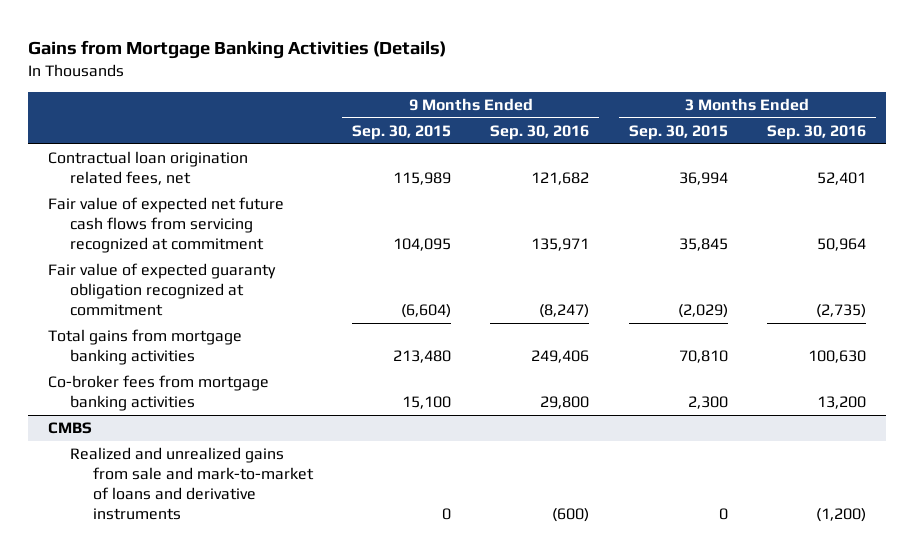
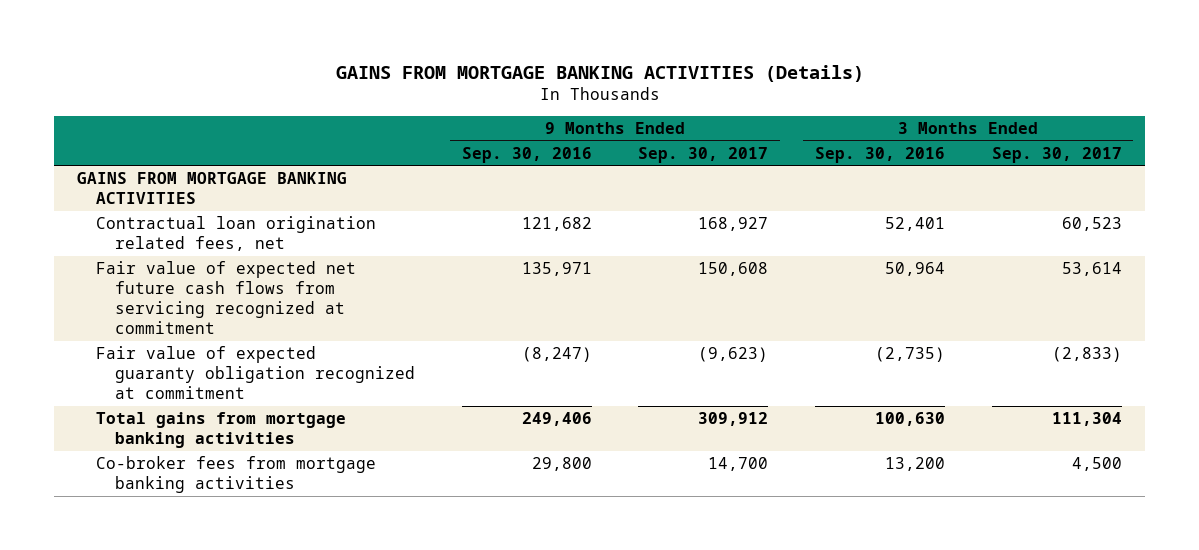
- Gains from Mortgage Banking Activities (Details)
+ GAINS FROM MORTGAGE BANKING ACTIVITIES (Details)
- | 9 Months Ended Sep. 30, 2015 | 9 Months Ended Sep. 30, 2016 | 3 Months Ended Sep. 30, 2015 | 3 Months Ended Sep. 30, 2016
+ | 9 Months Ended Sep. 30, 2016 | 9 Months Ended Sep. 30, 2017 | 3 Months Ended Sep. 30, 2016 | 3 Months Ended Sep. 30, 2017
+ GAINS FROM MORTGAGE BANKING ACTIVITIES
- CMBS
- Realized and unrealized gains from sale and mark-to-market of loans and derivative instruments | 0 | (600) | 0 | (1,200)

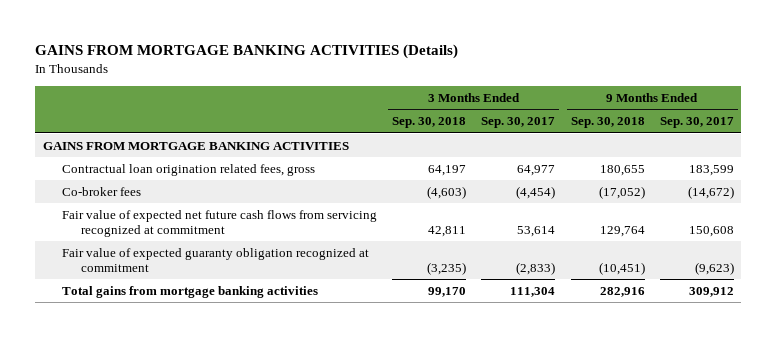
- | 9 Months Ended Sep. 30, 2016 | 9 Months Ended Sep. 30, 2017 | 3 Months Ended Sep. 30, 2016 | 3 Months Ended Sep. 30, 2017
+ | 3 Months Ended Sep. 30, 2018 | 3 Months Ended Sep. 30, 2017 | 9 Months Ended Sep. 30, 2018 | 9 Months Ended Sep. 30, 2017
- Contractual loan origination related fees, net | 121,682 | 168,927 | 52,401 | 60,523
+ Contractual loan origination related fees, gross | 64,197 | 64,977 | 180,655 | 183,599
+ Co-broker fees | (4,603) | (4,454) | (17,052) | (14,672)
- Co-broker fees from mortgage banking activities | 29,800 | 14,700 | 13,200 | 4,500

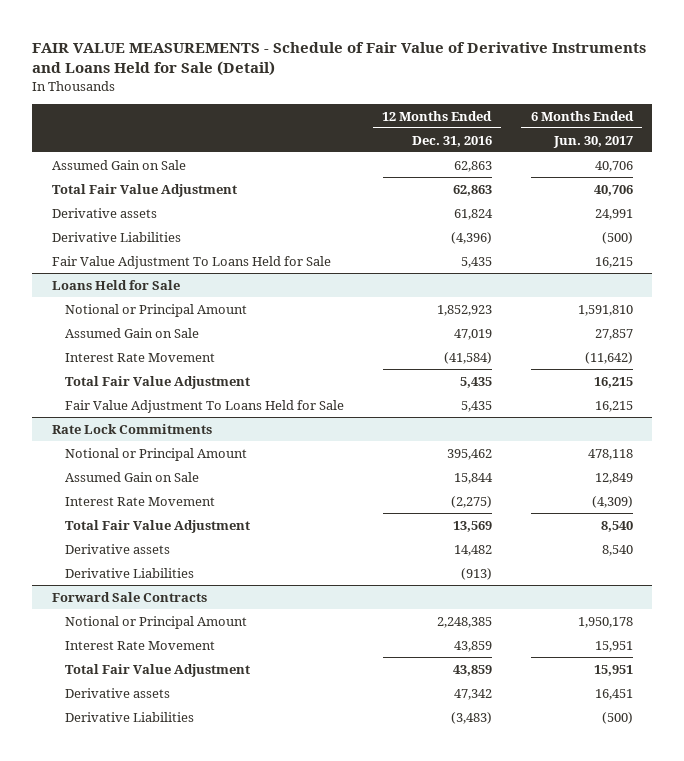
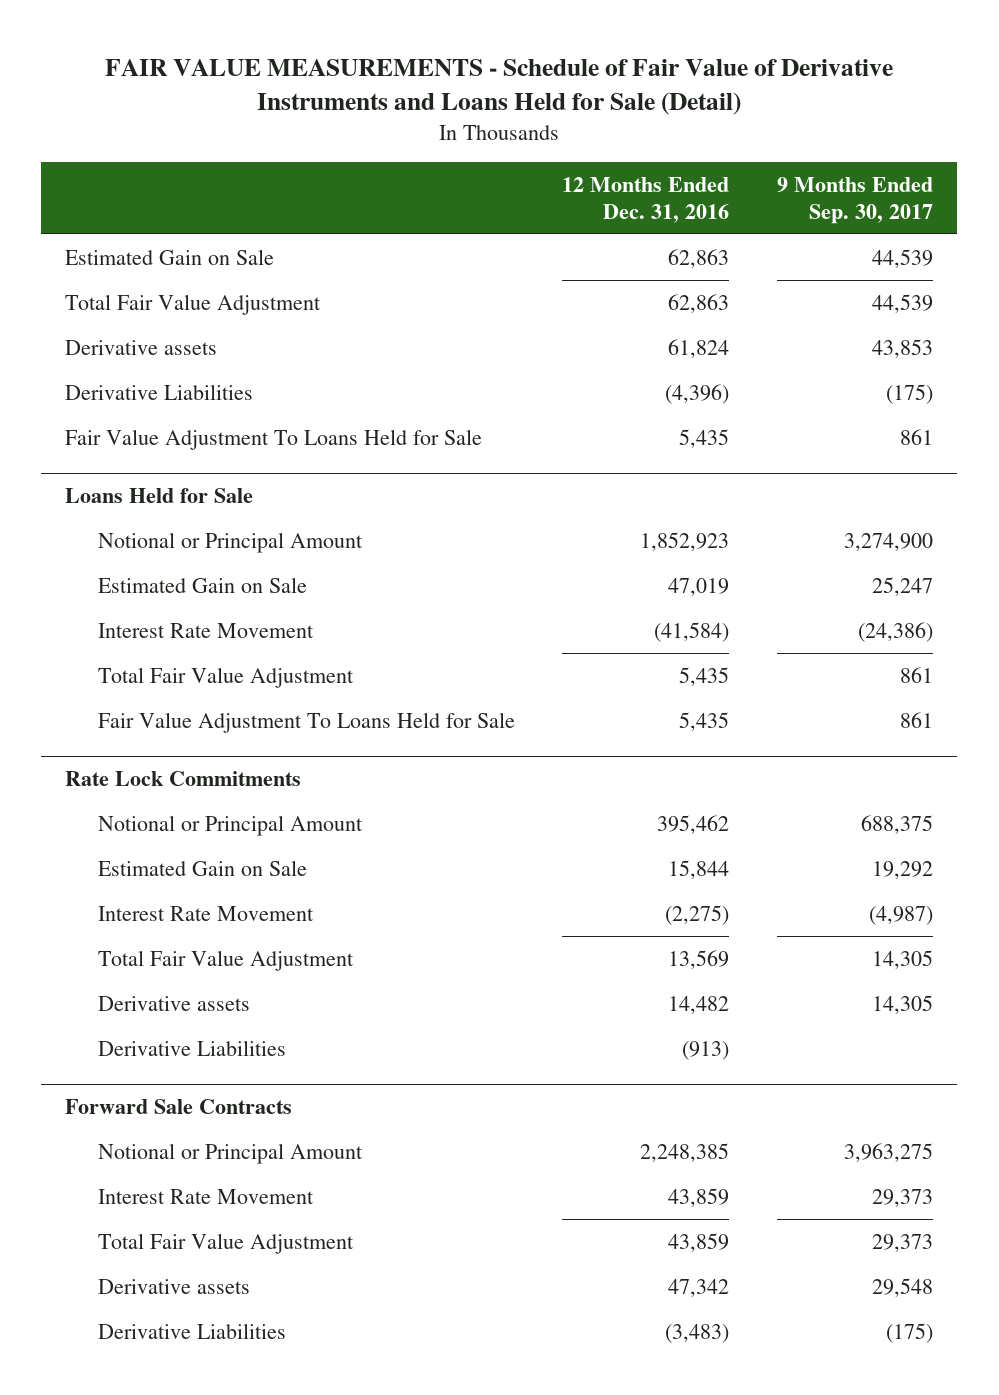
- | 12 Months Ended Dec. 31, 2016 | 6 Months Ended Jun. 30, 2017
+ | 12 Months Ended Dec. 31, 2016 | 9 Months Ended Sep. 30, 2017
- Assumed Gain on Sale | 62,863 | 40,706
+ Estimated Gain on Sale | 62,863 | 44,539
@ Loans Held for Sale
- Assumed Gain on Sale | 47,019 | 27,857
+ Estimated Gain on Sale | 47,019 | 25,247
@ Rate Lock Commitments
- Assumed Gain on Sale | 15,844 | 12,849
+ Estimated Gain on Sale | 15,844 | 19,292

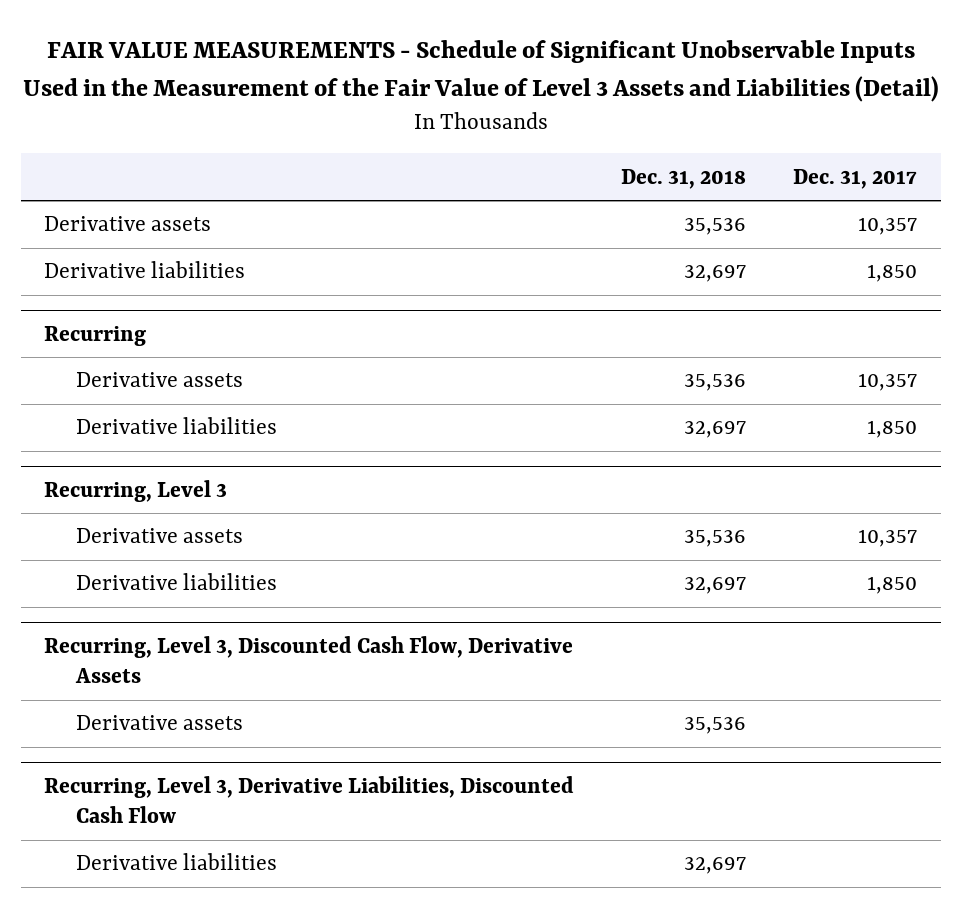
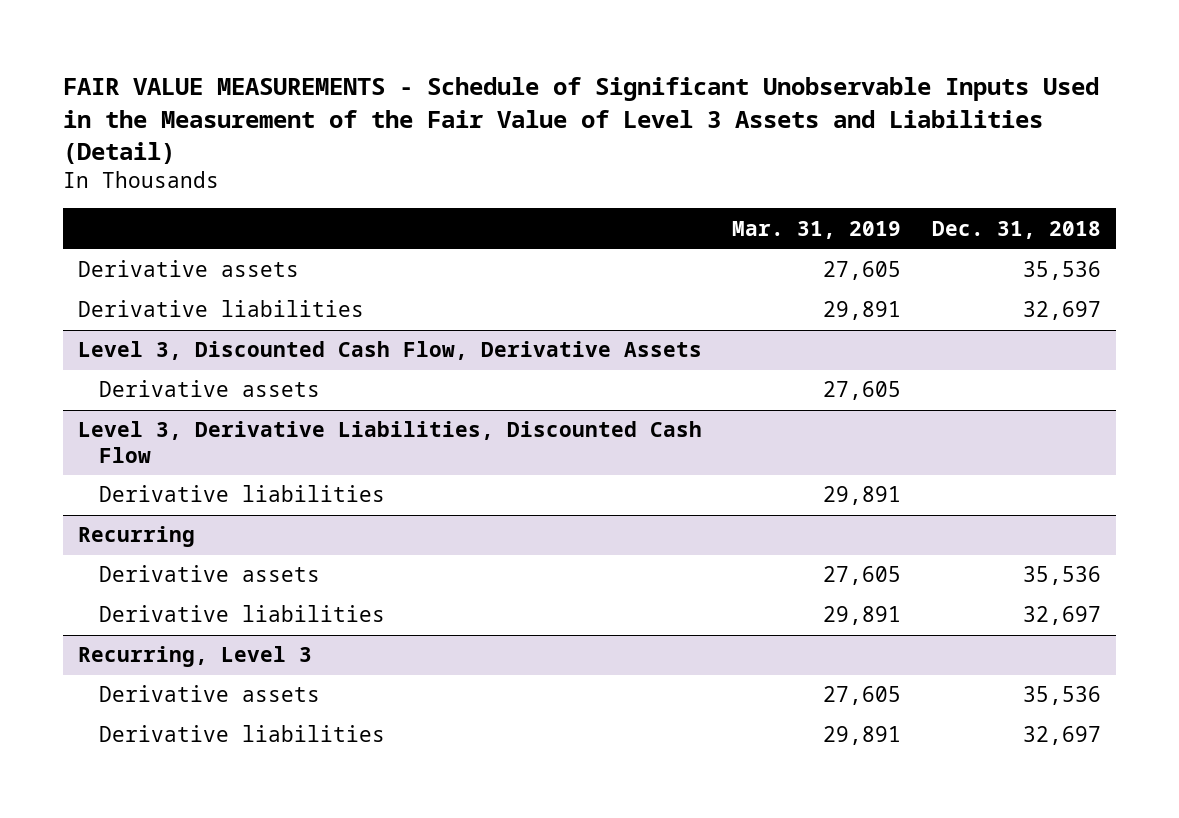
- | Dec. 31, 2018 | Dec. 31, 2017
+ | Mar. 31, 2019 | Dec. 31, 2018
+ Level 3, Discounted Cash Flow, Derivative Assets
+ Derivative assets | 27,605 |
+ Level 3, Derivative Liabilities, Discounted Cash Flow
+ Derivative liabilities | 29,891 |
- Recurring, Level 3, Discounted Cash Flow, Derivative Assets
- Derivative assets | 35,536 |
- Recurring, Level 3, Derivative Liabilities, Discounted Cash Flow
- Derivative liabilities | 32,697 |

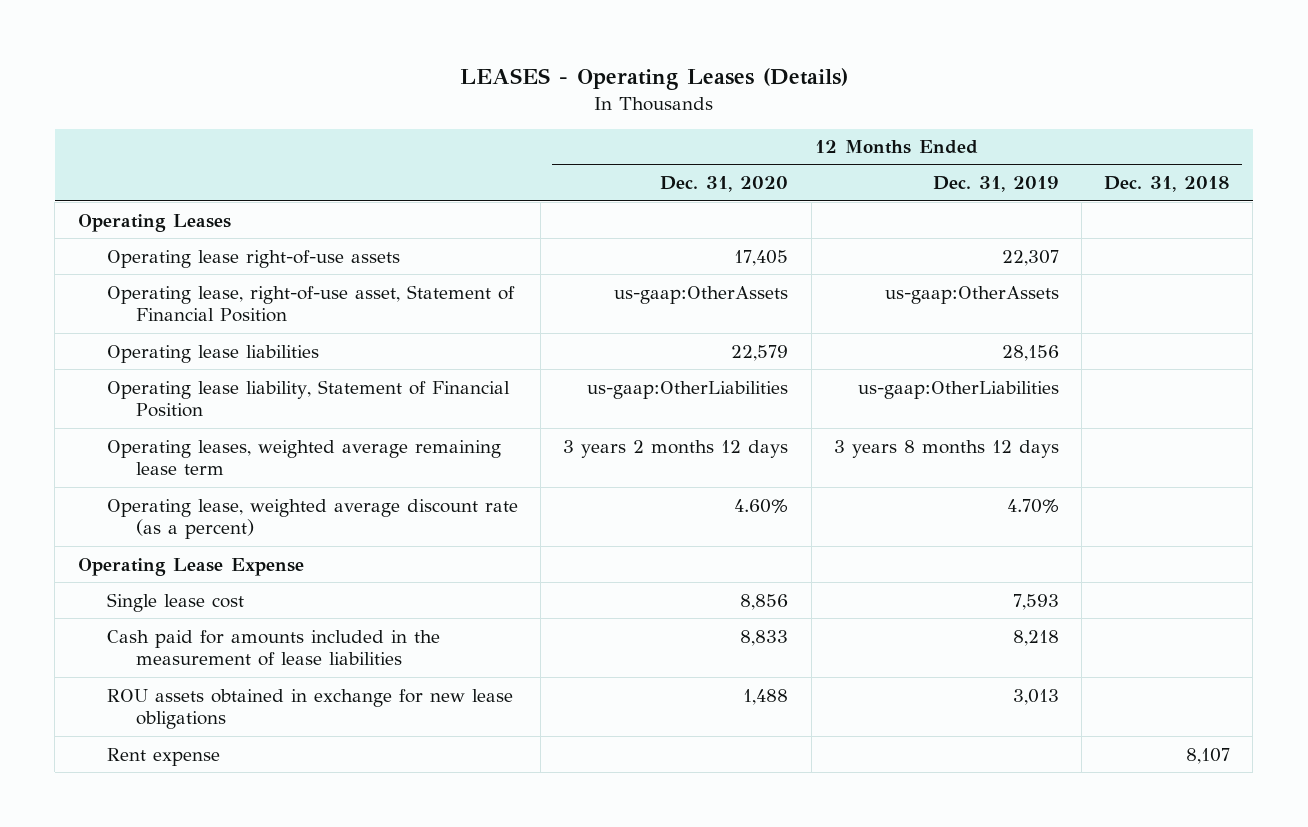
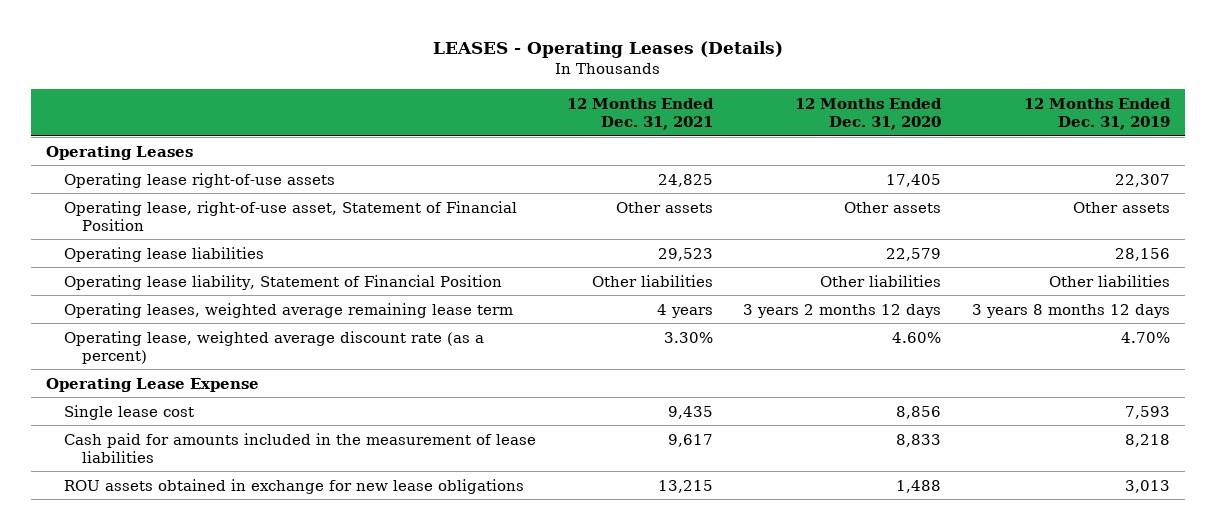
- | 12 Months Ended Dec. 31, 2020 | 12 Months Ended Dec. 31, 2019 | 12 Months Ended Dec. 31, 2018
+ | 12 Months Ended Dec. 31, 2021 | 12 Months Ended Dec. 31, 2020 | 12 Months Ended Dec. 31, 2019
- Operating lease, right-of-use asset, Statement of Financial Position | us-gaap:OtherAssets | us-gaap:OtherAssets |
+ Operating lease, right-of-use asset, Statement of Financial Position | Other assets | Other assets | Other assets
- Operating lease liability, Statement of Financial Position | us-gaap:OtherLiabilities | us-gaap:OtherLiabilities |
+ Operating lease liability, Statement of Financial Position | Other liabilities | Other liabilities | Other liabilities
- Rent expense | | | 8,107

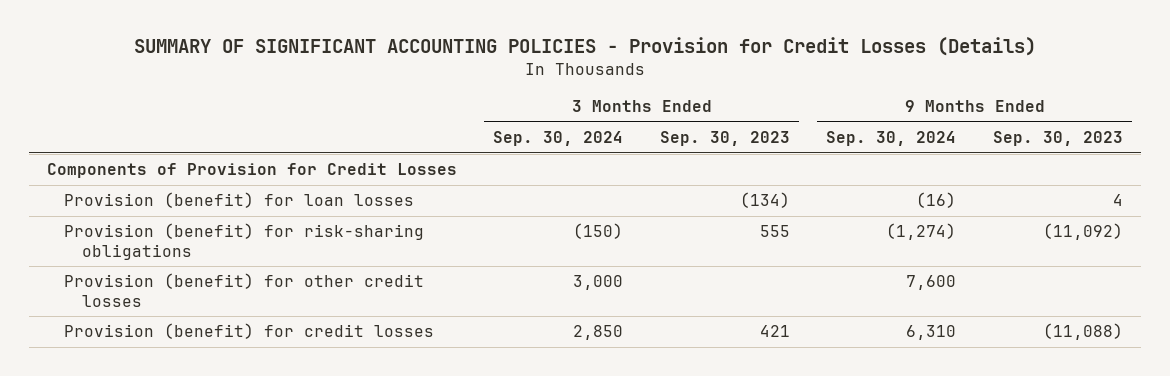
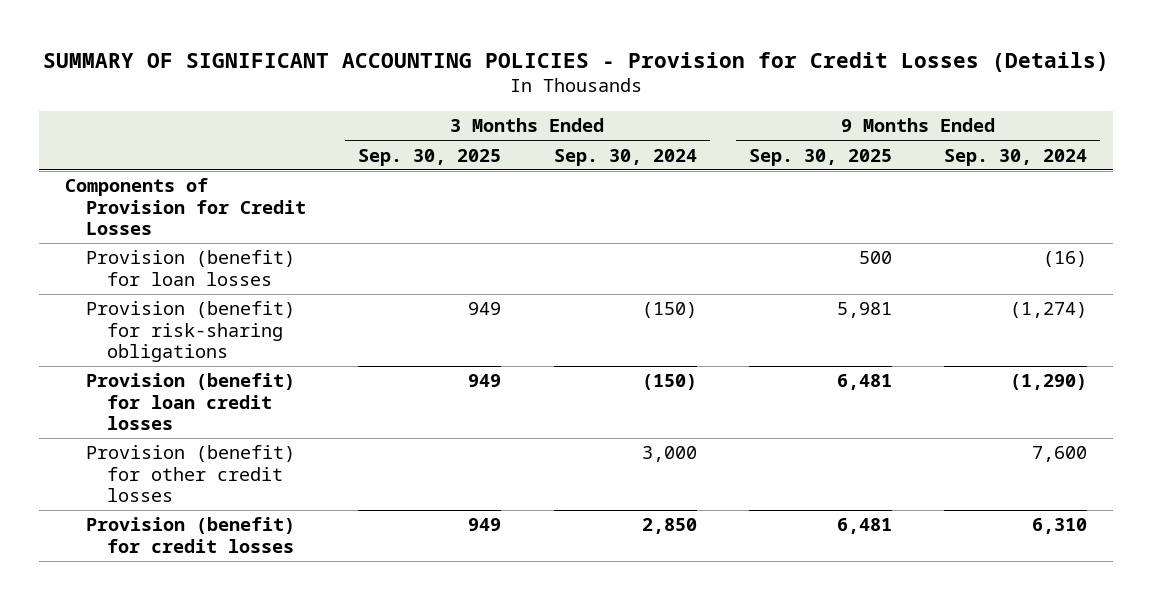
- | 3 Months Ended Sep. 30, 2024 | 3 Months Ended Sep. 30, 2023 | 9 Months Ended Sep. 30, 2024 | 9 Months Ended Sep. 30, 2023
+ | 3 Months Ended Sep. 30, 2025 | 3 Months Ended Sep. 30, 2024 | 9 Months Ended Sep. 30, 2025 | 9 Months Ended Sep. 30, 2024
+ Provision (benefit) for loan credit losses | 949 | (150) | 6,481 | (1,290)

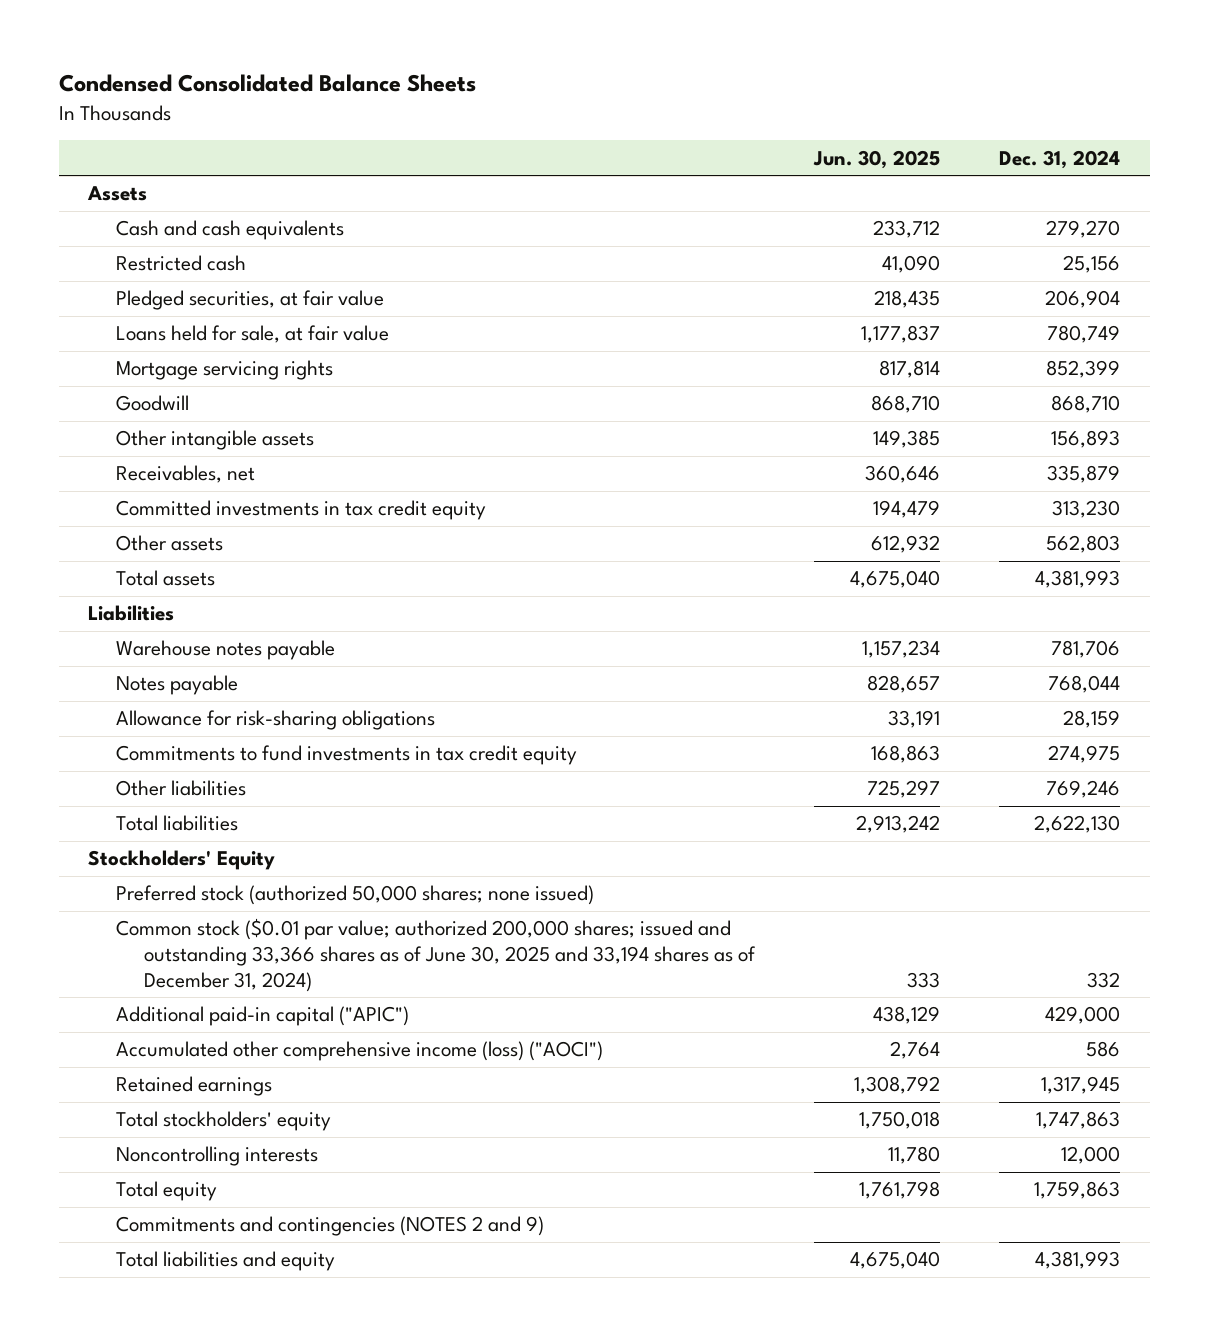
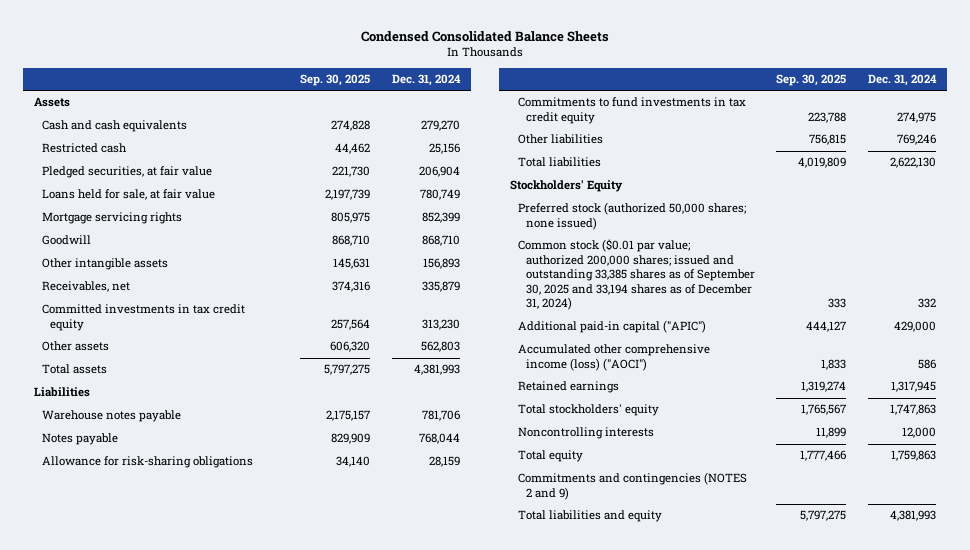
- | Jun. 30, 2025 | Dec. 31, 2024
+ | Sep. 30, 2025 | Dec. 31, 2024
- Common stock ($0.01 par value; authorized 200,000 shares; issued and outstanding 33,366 shares as of June 30, 2025 and 33,194 shares as of December 31, 2024) | 333 | 332
+ Common stock ($0.01 par value; authorized 200,000 shares; issued and outstanding 33,385 shares as of September 30, 2025 and 33,194 shares as of December 31, 2024) | 333 | 332

